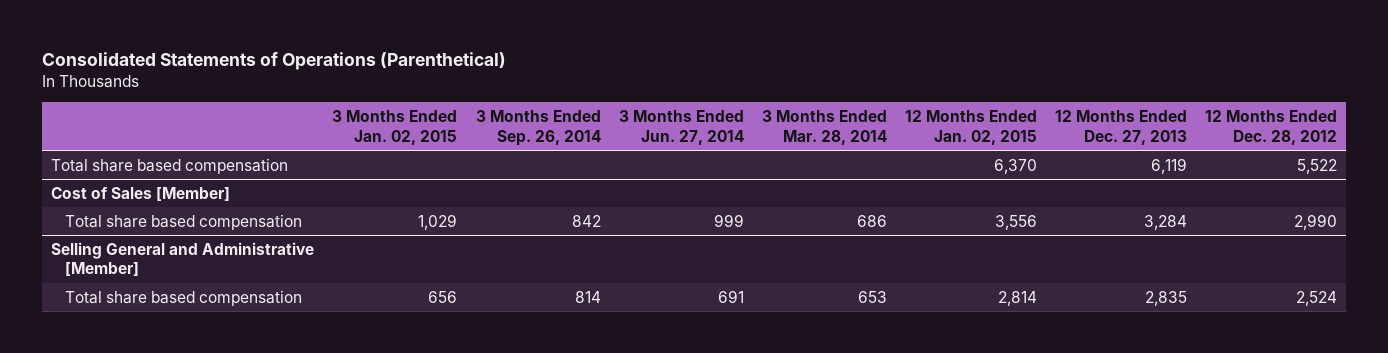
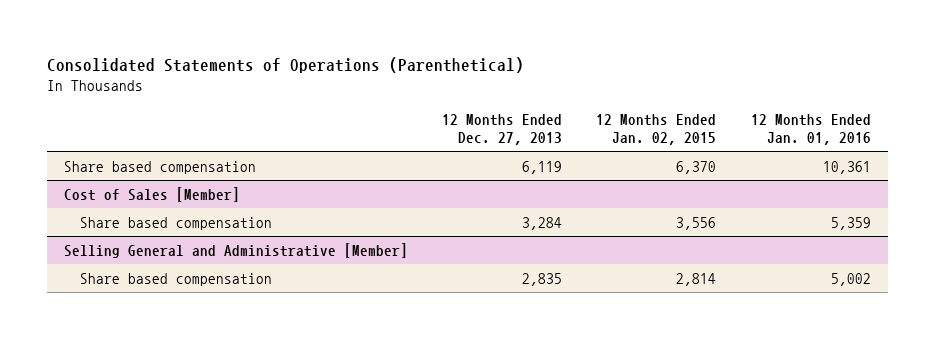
- | 3 Months Ended Jan. 02, 2015 | 3 Months Ended Sep. 26, 2014 | 3 Months Ended Jun. 27, 2014 | 3 Months Ended Mar. 28, 2014 | 12 Months Ended Jan. 02, 2015 | 12 Months Ended Dec. 27, 2013 | 12 Months Ended Dec. 28, 2012
+ | 12 Months Ended Dec. 27, 2013 | 12 Months Ended Jan. 02, 2015 | 12 Months Ended Jan. 01, 2016
- Total share based compensation | | | | | 6,370 | 6,119 | 5,522
+ Share based compensation | 6,119 | 6,370 | 10,361
@ Cost of Sales [Member]
- Total share based compensation | 1,029 | 842 | 999 | 686 | 3,556 | 3,284 | 2,990
+ Share based compensation | 3,284 | 3,556 | 5,359
@ Selling General and Administrative [Member]
- Total share based compensation | 656 | 814 | 691 | 653 | 2,814 | 2,835 | 2,524
+ Share based compensation | 2,835 | 2,814 | 5,002

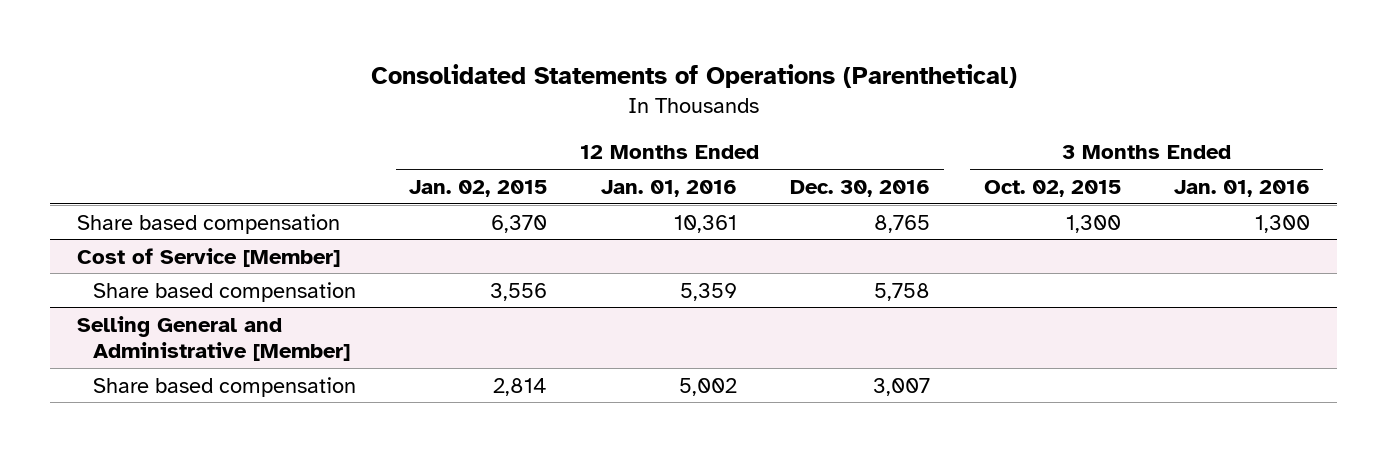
- | 12 Months Ended Dec. 27, 2013 | 12 Months Ended Jan. 02, 2015 | 12 Months Ended Jan. 01, 2016
+ | 12 Months Ended Jan. 02, 2015 | 12 Months Ended Jan. 01, 2016 | 12 Months Ended Dec. 30, 2016 | 3 Months Ended Oct. 02, 2015 | 3 Months Ended Jan. 01, 2016
- Cost of Sales [Member]
+ Cost of Service [Member]

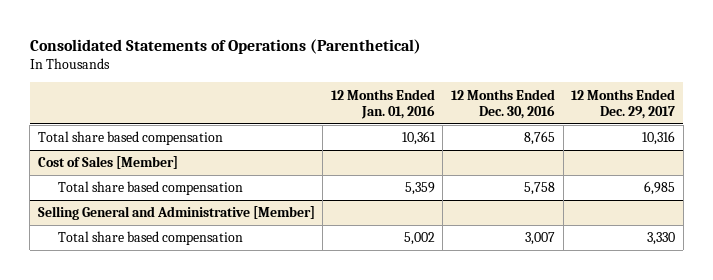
- | 12 Months Ended Jan. 02, 2015 | 12 Months Ended Jan. 01, 2016 | 12 Months Ended Dec. 30, 2016 | 3 Months Ended Oct. 02, 2015 | 3 Months Ended Jan. 01, 2016
+ | 12 Months Ended Jan. 01, 2016 | 12 Months Ended Dec. 30, 2016 | 12 Months Ended Dec. 29, 2017
- Share based compensation | 6,370 | 10,361 | 8,765 | 1,300 | 1,300
- Cost of Service [Member]
- Share based compensation | 3,556 | 5,359 | 5,758 | |
+ Total share based compensation | 10,361 | 8,765 | 10,316
+ Cost of Sales [Member]
+ Total share based compensation | 5,359 | 5,758 | 6,985
@ Selling General and Administrative [Member]
- Share based compensation | 2,814 | 5,002 | 3,007 | |
+ Total share based compensation | 5,002 | 3,007 | 3,330

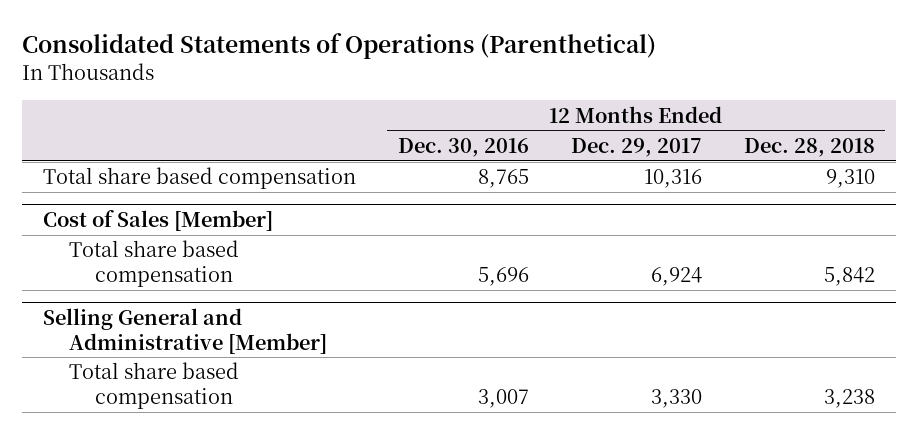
- | 12 Months Ended Jan. 01, 2016 | 12 Months Ended Dec. 30, 2016 | 12 Months Ended Dec. 29, 2017
+ | 12 Months Ended Dec. 30, 2016 | 12 Months Ended Dec. 29, 2017 | 12 Months Ended Dec. 28, 2018
@ Cost of Sales [Member]
- Total share based compensation | 5,359 | 5,758 | 6,985
+ Total share based compensation | 5,696 | 6,924 | 5,842

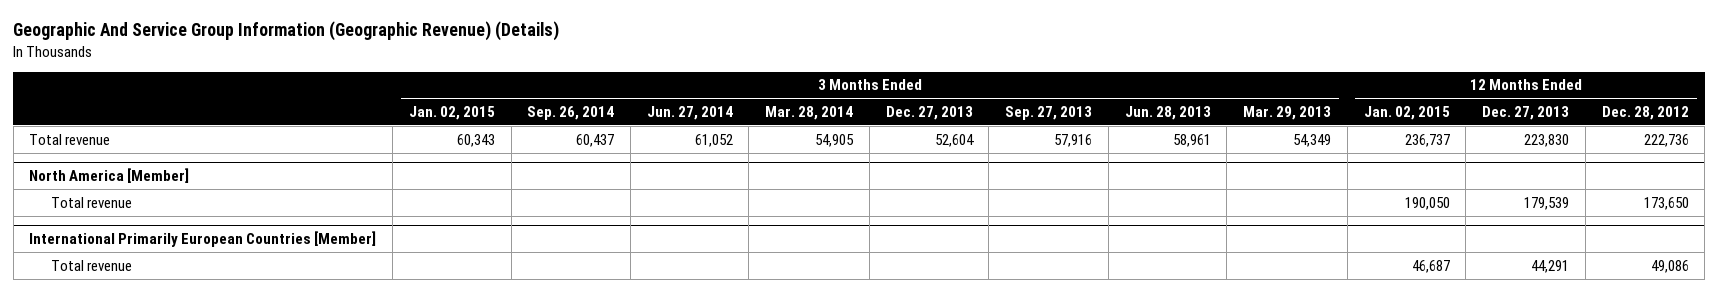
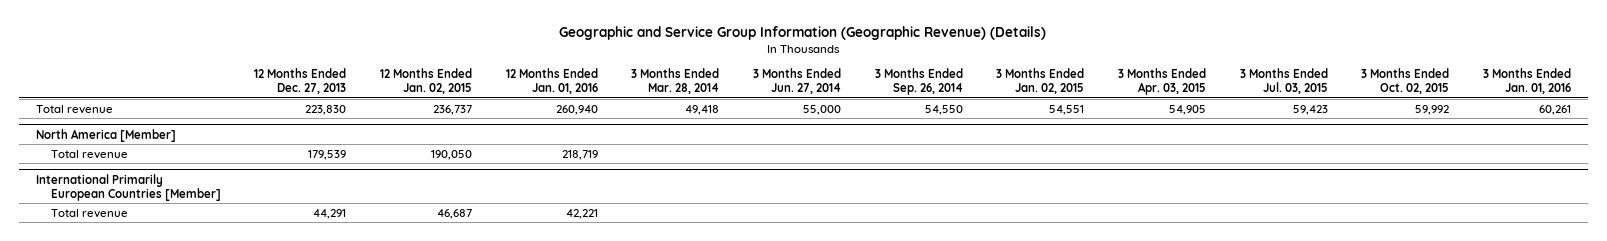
- Geographic And Service Group Information (Geographic Revenue) (Details)
+ Geographic and Service Group Information (Geographic Revenue) (Details)
- | 3 Months Ended Jan. 02, 2015 | 3 Months Ended Sep. 26, 2014 | 3 Months Ended Jun. 27, 2014 | 3 Months Ended Mar. 28, 2014 | 3 Months Ended Dec. 27, 2013 | 3 Months Ended Sep. 27, 2013 | 3 Months Ended Jun. 28, 2013 | 3 Months Ended Mar. 29, 2013 | 12 Months Ended Jan. 02, 2015 | 12 Months Ended Dec. 27, 2013 | 12 Months Ended Dec. 28, 2012
+ | 12 Months Ended Dec. 27, 2013 | 12 Months Ended Jan. 02, 2015 | 12 Months Ended Jan. 01, 2016 | 3 Months Ended Mar. 28, 2014 | 3 Months Ended Jun. 27, 2014 | 3 Months Ended Sep. 26, 2014 | 3 Months Ended Jan. 02, 2015 | 3 Months Ended Apr. 03, 2015 | 3 Months Ended Jul. 03, 2015 | 3 Months Ended Oct. 02, 2015 | 3 Months Ended Jan. 01, 2016
- Total revenue | 60,343 | 60,437 | 61,052 | 54,905 | 52,604 | 57,916 | 58,961 | 54,349 | 236,737 | 223,830 | 222,736
+ Total revenue | 223,830 | 236,737 | 260,940 | 49,418 | 55,000 | 54,550 | 54,551 | 54,905 | 59,423 | 59,992 | 60,261

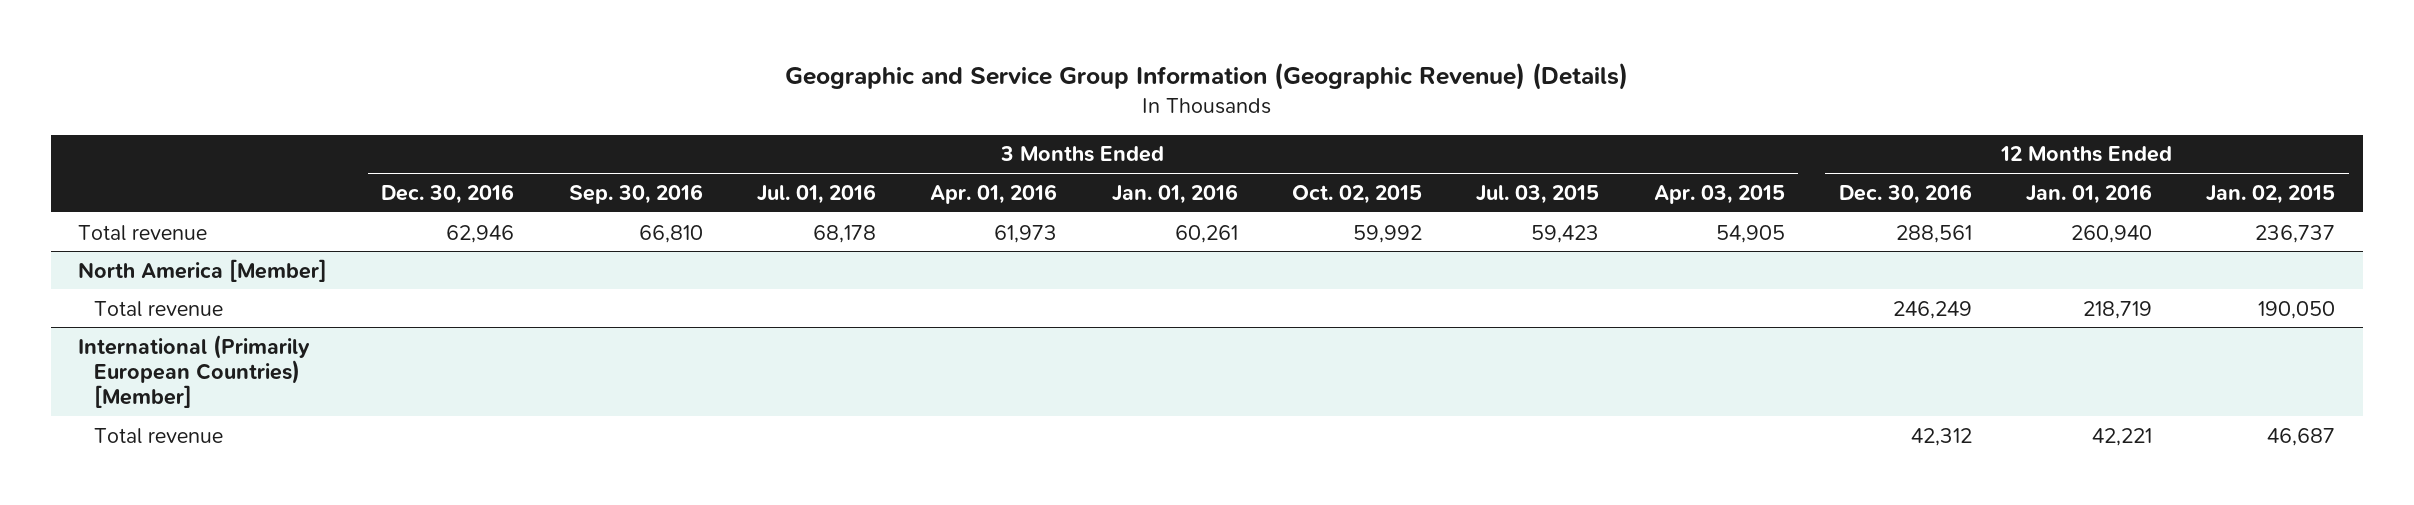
- | 12 Months Ended Dec. 27, 2013 | 12 Months Ended Jan. 02, 2015 | 12 Months Ended Jan. 01, 2016 | 3 Months Ended Mar. 28, 2014 | 3 Months Ended Jun. 27, 2014 | 3 Months Ended Sep. 26, 2014 | 3 Months Ended Jan. 02, 2015 | 3 Months Ended Apr. 03, 2015 | 3 Months Ended Jul. 03, 2015 | 3 Months Ended Oct. 02, 2015 | 3 Months Ended Jan. 01, 2016
+ | 3 Months Ended Dec. 30, 2016 | 3 Months Ended Sep. 30, 2016 | 3 Months Ended Jul. 01, 2016 | 3 Months Ended Apr. 01, 2016 | 3 Months Ended Jan. 01, 2016 | 3 Months Ended Oct. 02, 2015 | 3 Months Ended Jul. 03, 2015 | 3 Months Ended Apr. 03, 2015 | 12 Months Ended Dec. 30, 2016 | 12 Months Ended Jan. 01, 2016 | 12 Months Ended Jan. 02, 2015
- International Primarily European Countries [Member]
+ International (Primarily European Countries) [Member]

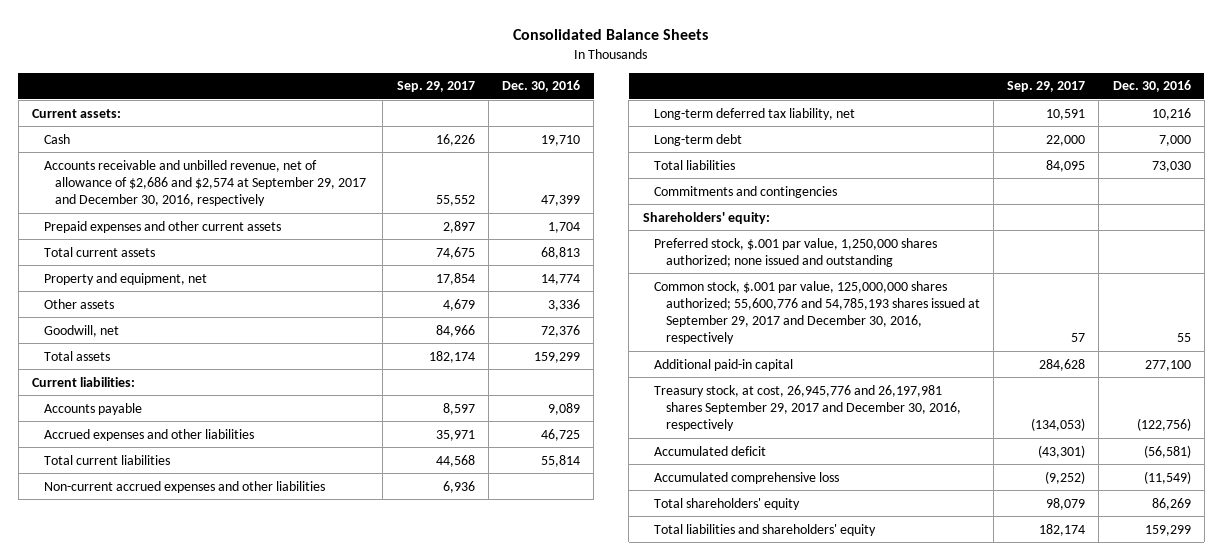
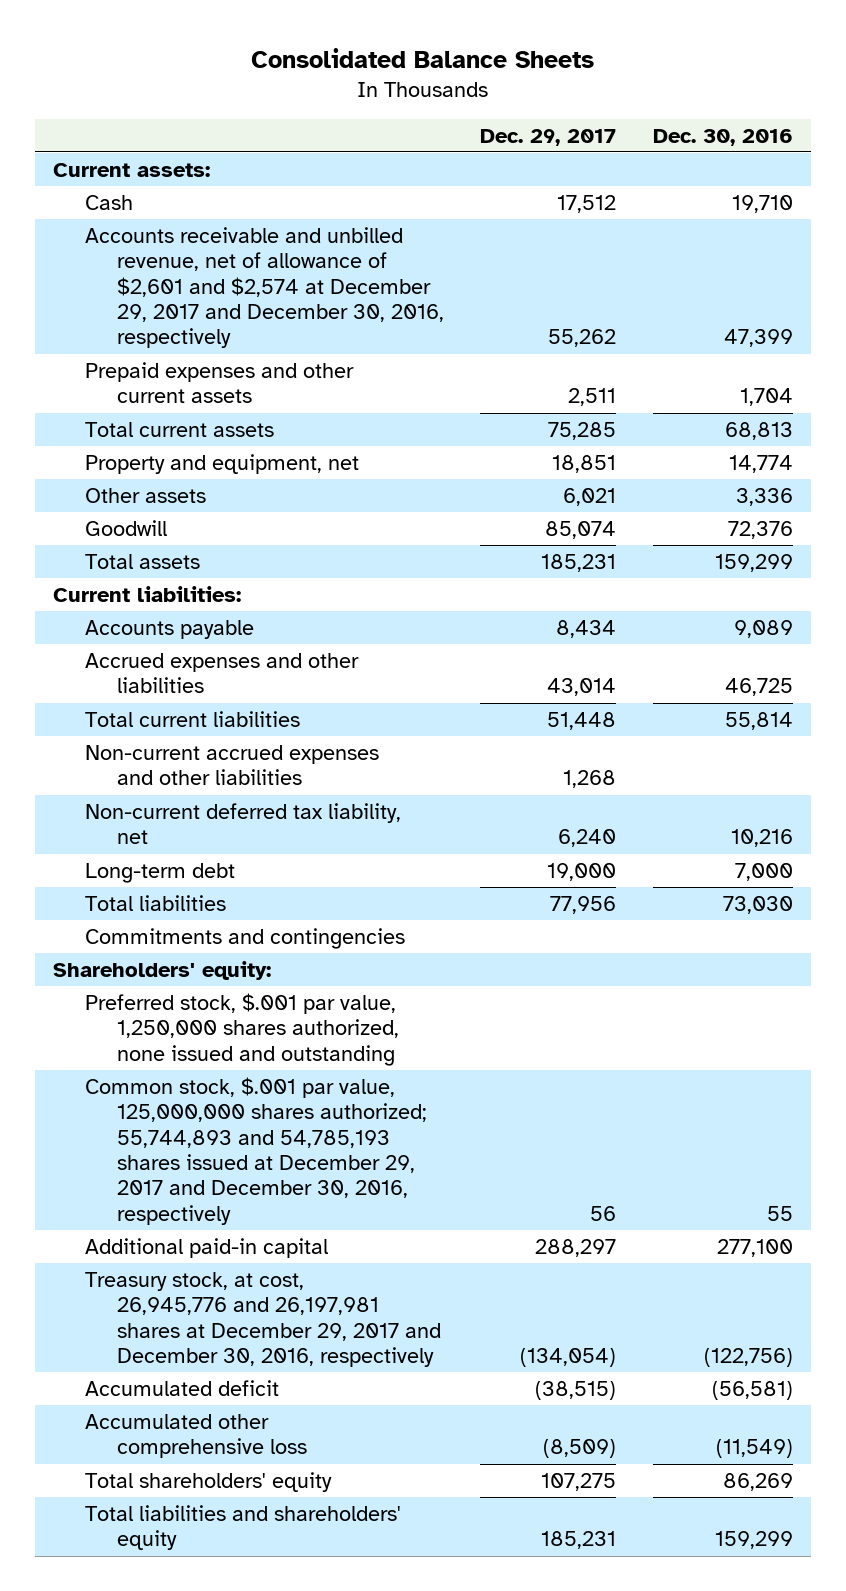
- | Sep. 29, 2017 | Dec. 30, 2016
+ | Dec. 29, 2017 | Dec. 30, 2016
- Accounts receivable and unbilled revenue, net of allowance of $2,686 and $2,574 at September 29, 2017 and December 30, 2016, respectively | 55,552 | 47,399
+ Accounts receivable and unbilled revenue, net of allowance of $2,601 and $2,574 at December 29, 2017 and December 30, 2016, respectively | 55,262 | 47,399
- Goodwill, net | 84,966 | 72,376
+ Goodwill | 85,074 | 72,376
- Long-term deferred tax liability, net | 10,591 | 10,216
+ Non-current deferred tax liability, net | 6,240 | 10,216
- Preferred stock, $.001 par value, 1,250,000 shares authorized; none issued and outstanding
- Common stock, $.001 par value, 125,000,000 shares authorized; 55,600,776 and 54,785,193 shares issued at September 29, 2017 and December 30, 2016, respectively | 57 | 55
+ Preferred stock, $.001 par value, 1,250,000 shares authorized, none issued and outstanding
+ Common stock, $.001 par value, 125,000,000 shares authorized; 55,744,893 and 54,785,193 shares issued at December 29, 2017 and December 30, 2016, respectively | 56 | 55
- Treasury stock, at cost, 26,945,776 and 26,197,981 shares September 29, 2017 and December 30, 2016, respectively | (134,053) | (122,756)
+ Treasury stock, at cost, 26,945,776 and 26,197,981 shares at December 29, 2017 and December 30, 2016, respectively | (134,054) | (122,756)
- Accumulated comprehensive loss | (9,252) | (11,549)
+ Accumulated other comprehensive loss | (8,509) | (11,549)

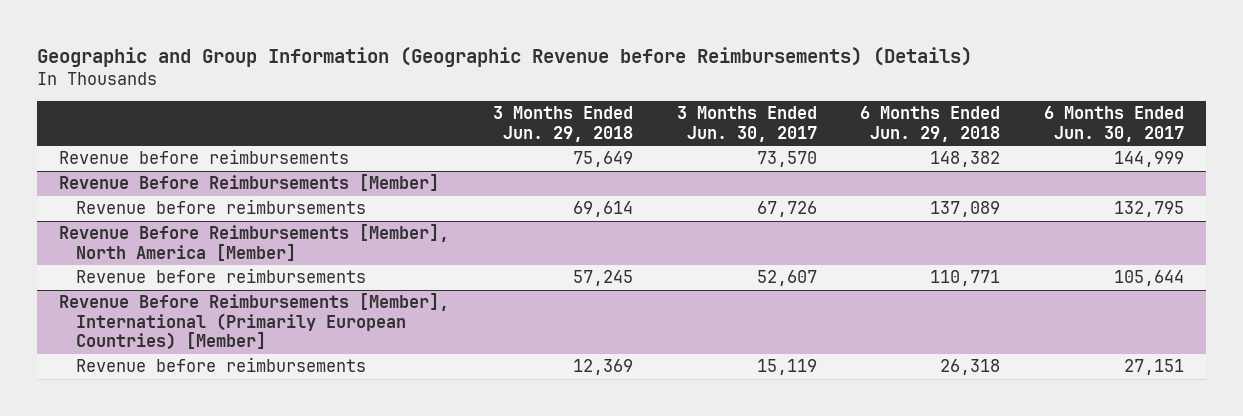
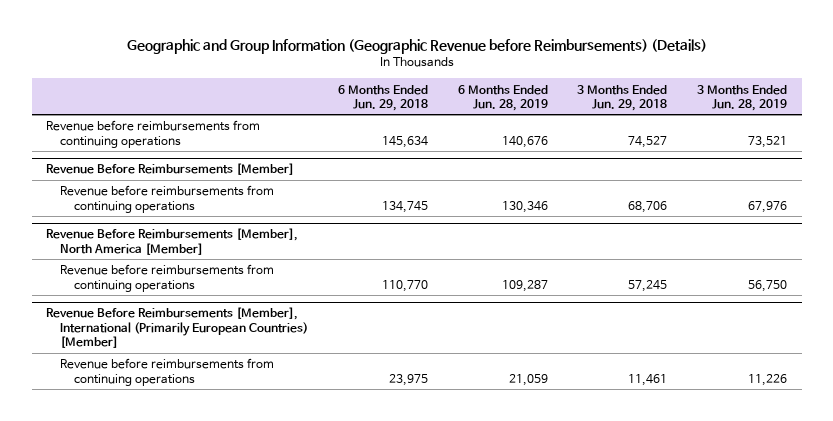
- | 3 Months Ended Jun. 29, 2018 | 3 Months Ended Jun. 30, 2017 | 6 Months Ended Jun. 29, 2018 | 6 Months Ended Jun. 30, 2017
+ | 6 Months Ended Jun. 29, 2018 | 6 Months Ended Jun. 28, 2019 | 3 Months Ended Jun. 29, 2018 | 3 Months Ended Jun. 28, 2019
- Revenue before reimbursements | 75,649 | 73,570 | 148,382 | 144,999
+ Revenue before reimbursements from continuing operations | 145,634 | 140,676 | 74,527 | 73,521
@ Revenue Before Reimbursements [Member]
- Revenue before reimbursements | 69,614 | 67,726 | 137,089 | 132,795
+ Revenue before reimbursements from continuing operations | 134,745 | 130,346 | 68,706 | 67,976
@ Revenue Before Reimbursements [Member], North America [Member]
- Revenue before reimbursements | 57,245 | 52,607 | 110,771 | 105,644
+ Revenue before reimbursements from continuing operations | 110,770 | 109,287 | 57,245 | 56,750
@ Revenue Before Reimbursements [Member], International (Primarily European Countries) [Member]
- Revenue before reimbursements | 12,369 | 15,119 | 26,318 | 27,151
+ Revenue before reimbursements from continuing operations | 23,975 | 21,059 | 11,461 | 11,226

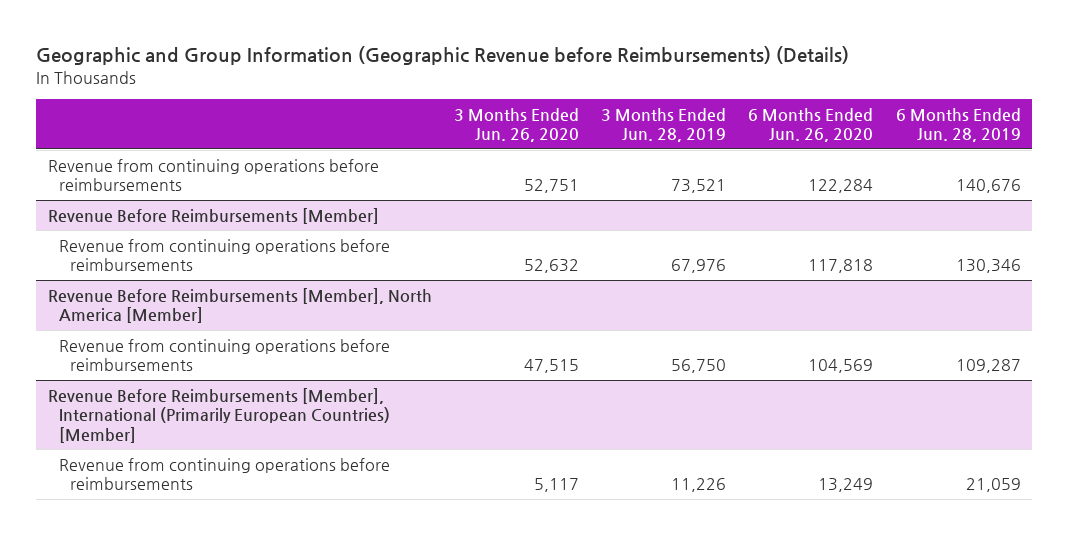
- | 6 Months Ended Jun. 29, 2018 | 6 Months Ended Jun. 28, 2019 | 3 Months Ended Jun. 29, 2018 | 3 Months Ended Jun. 28, 2019
+ | 3 Months Ended Jun. 26, 2020 | 3 Months Ended Jun. 28, 2019 | 6 Months Ended Jun. 26, 2020 | 6 Months Ended Jun. 28, 2019
- Revenue before reimbursements from continuing operations | 145,634 | 140,676 | 74,527 | 73,521
+ Revenue from continuing operations before reimbursements | 52,751 | 73,521 | 122,284 | 140,676
@ Revenue Before Reimbursements [Member]
- Revenue before reimbursements from continuing operations | 134,745 | 130,346 | 68,706 | 67,976
+ Revenue from continuing operations before reimbursements | 52,632 | 67,976 | 117,818 | 130,346
@ Revenue Before Reimbursements [Member], North America [Member]
- Revenue before reimbursements from continuing operations | 110,770 | 109,287 | 57,245 | 56,750
+ Revenue from continuing operations before reimbursements | 47,515 | 56,750 | 104,569 | 109,287
@ Revenue Before Reimbursements [Member], International (Primarily European Countries) [Member]
- Revenue before reimbursements from continuing operations | 23,975 | 21,059 | 11,461 | 11,226
+ Revenue from continuing operations before reimbursements | 5,117 | 11,226 | 13,249 | 21,059

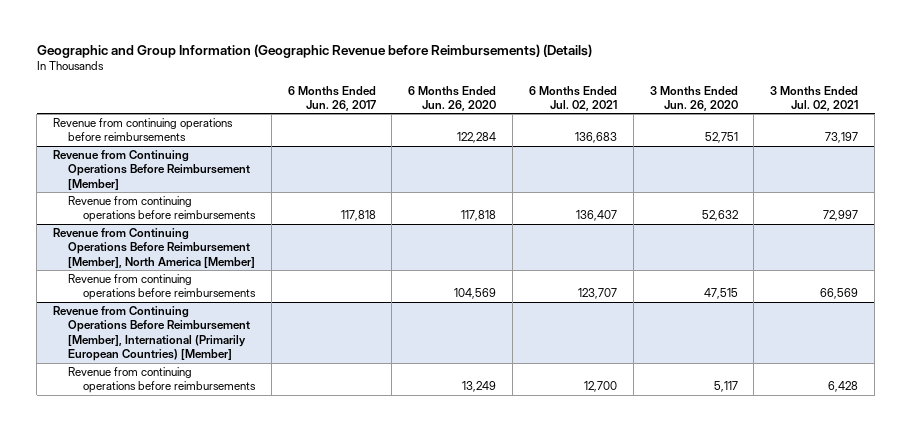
- | 3 Months Ended Jun. 26, 2020 | 3 Months Ended Jun. 28, 2019 | 6 Months Ended Jun. 26, 2020 | 6 Months Ended Jun. 28, 2019
+ | 6 Months Ended Jun. 26, 2017 | 6 Months Ended Jun. 26, 2020 | 6 Months Ended Jul. 02, 2021 | 3 Months Ended Jun. 26, 2020 | 3 Months Ended Jul. 02, 2021
- Revenue Before Reimbursements [Member]
+ Revenue from Continuing Operations Before Reimbursement [Member]
- Revenue Before Reimbursements [Member], North America [Member]
+ Revenue from Continuing Operations Before Reimbursement [Member], North America [Member]
- Revenue Before Reimbursements [Member], International (Primarily European Countries) [Member]
+ Revenue from Continuing Operations Before Reimbursement [Member], International (Primarily European Countries) [Member]

